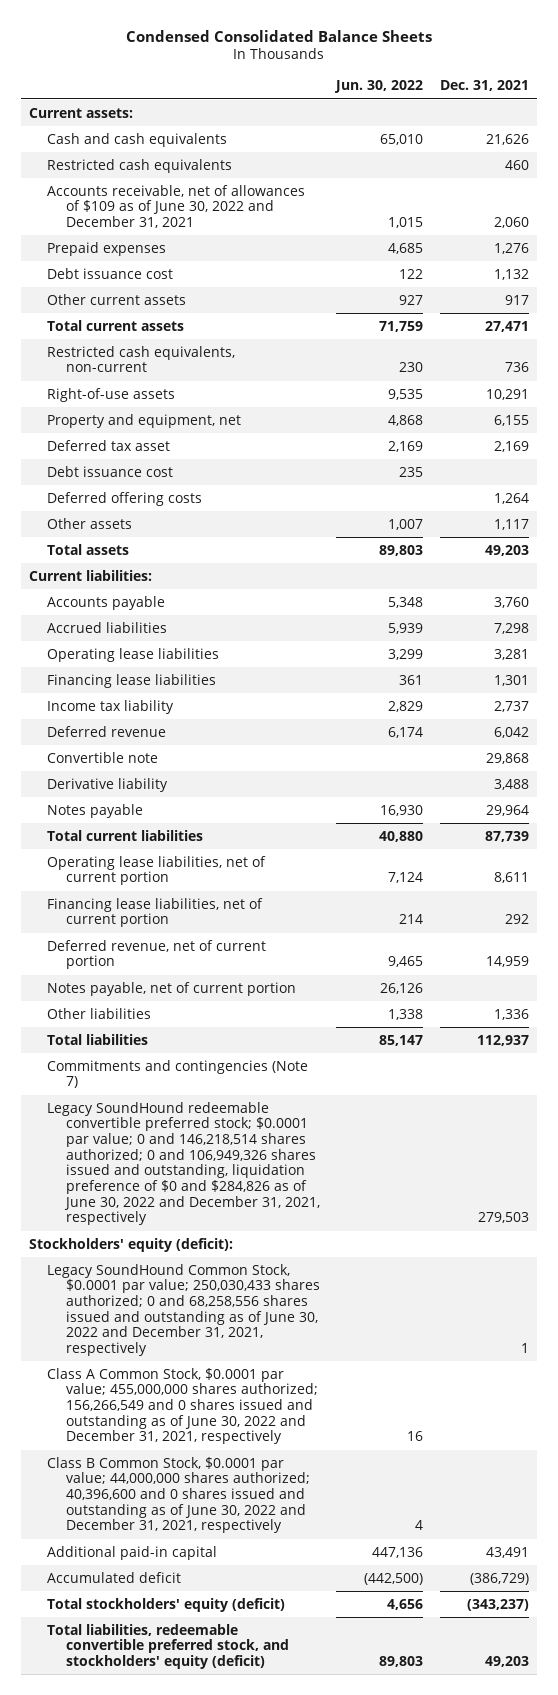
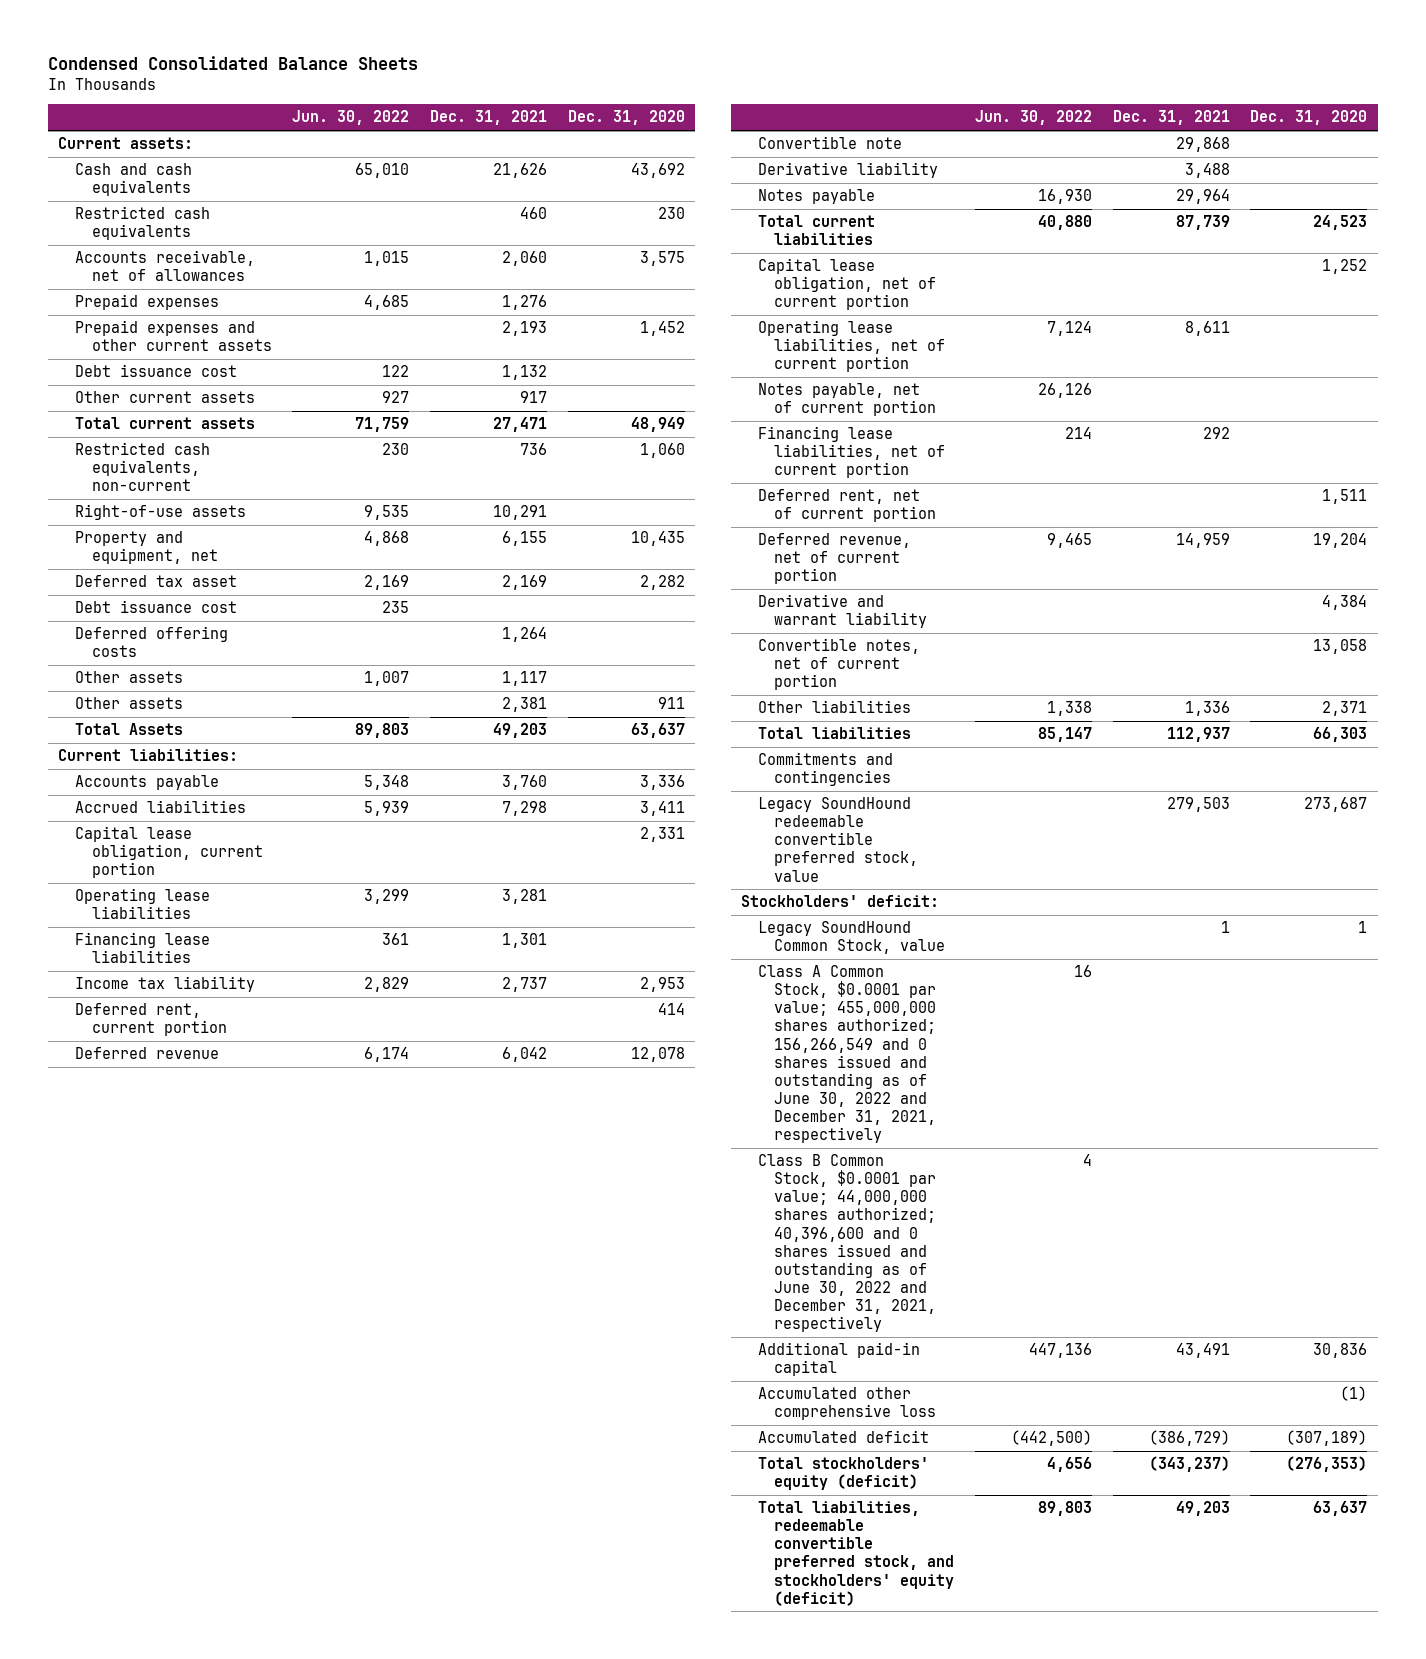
- | Jun. 30, 2022 | Dec. 31, 2021
+ | Jun. 30, 2022 | Dec. 31, 2021 | Dec. 31, 2020
- Accounts receivable, net of allowances of $109 as of June 30, 2022 and December 31, 2021 | 1,015 | 2,060
+ Accounts receivable, net of allowances | 1,015 | 2,060 | 3,575
+ Prepaid expenses and other current assets | | 2,193 | 1,452
- Total assets | 89,803 | 49,203
+ Other assets | | 2,381 | 911
+ Total Assets | 89,803 | 49,203 | 63,637
+ Capital lease obligation, current portion | | | 2,331
+ Deferred rent, current portion | | | 414
+ Capital lease obligation, net of current portion | | | 1,252
moved up: Notes payable, net of current portion | 26,126 | |
+ Deferred rent, net of current portion | | | 1,511
+ Derivative and warrant liability | | | 4,384
+ Convertible notes, net of current portion | | | 13,058
- Commitments and contingencies (Note 7)
- Legacy SoundHound redeemable convertible preferred stock; $0.0001 par value; 0 and 146,218,514 shares authorized; 0 and 106,949,326 shares issued and outstanding, liquidation preference of $0 and $284,826 as of June 30, 2022 and December 31, 2021, respectively | | 279,503
- Stockholders' equity (deficit):
- Legacy SoundHound Common Stock, $0.0001 par value; 250,030,433 shares authorized; 0 and 68,258,556 shares issued and outstanding as of June 30, 2022 and December 31, 2021, respectively | | 1
+ Commitments and contingencies
+ Legacy SoundHound redeemable convertible preferred stock, value | | 279,503 | 273,687
+ Stockholders' deficit:
+ Legacy SoundHound Common Stock, value | | 1 | 1
+ Accumulated other comprehensive loss | | | (1)

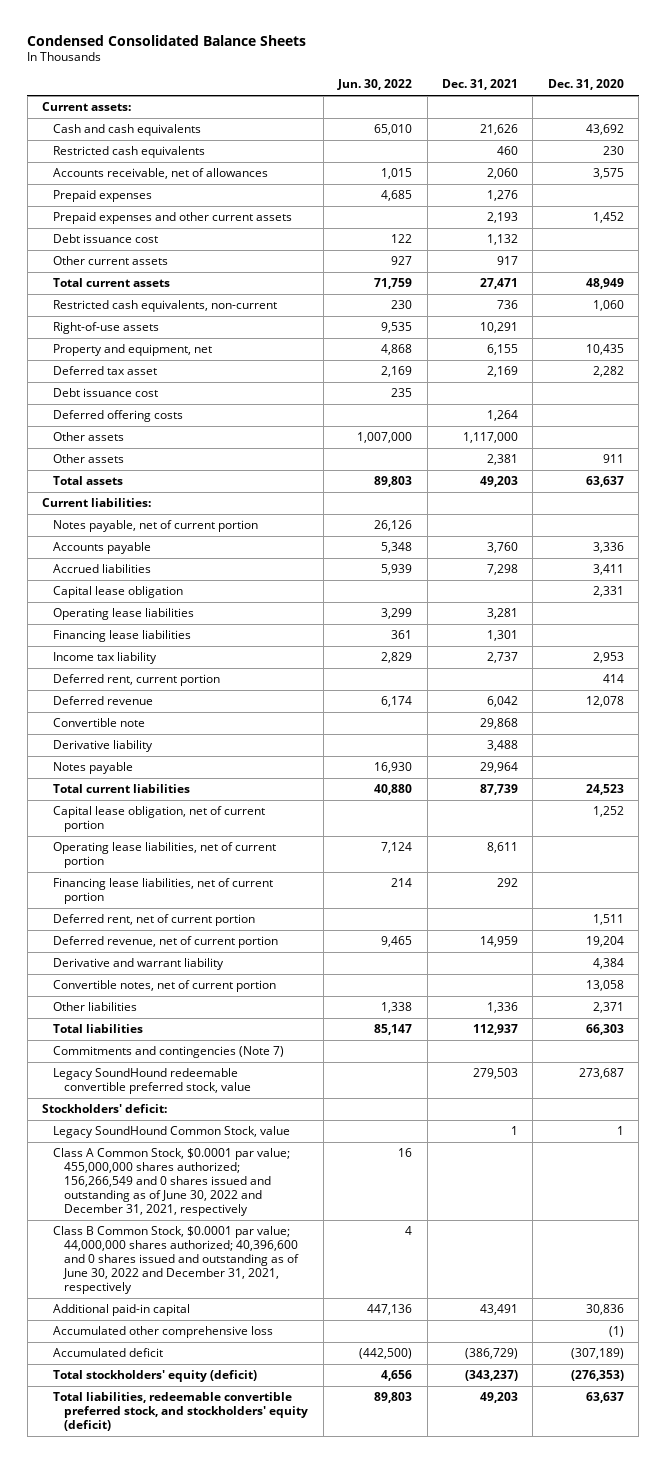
- Other assets | 1,007 | 1,117 |
+ Other assets | 1,007,000 | 1,117,000 |
- Total Assets | 89,803 | 49,203 | 63,637
+ Total assets | 89,803 | 49,203 | 63,637
moved up: Notes payable, net of current portion | 26,126 | |
- Capital lease obligation, current portion | | | 2,331
+ Capital lease obligation | | | 2,331
- Commitments and contingencies
+ Commitments and contingencies (Note 7)

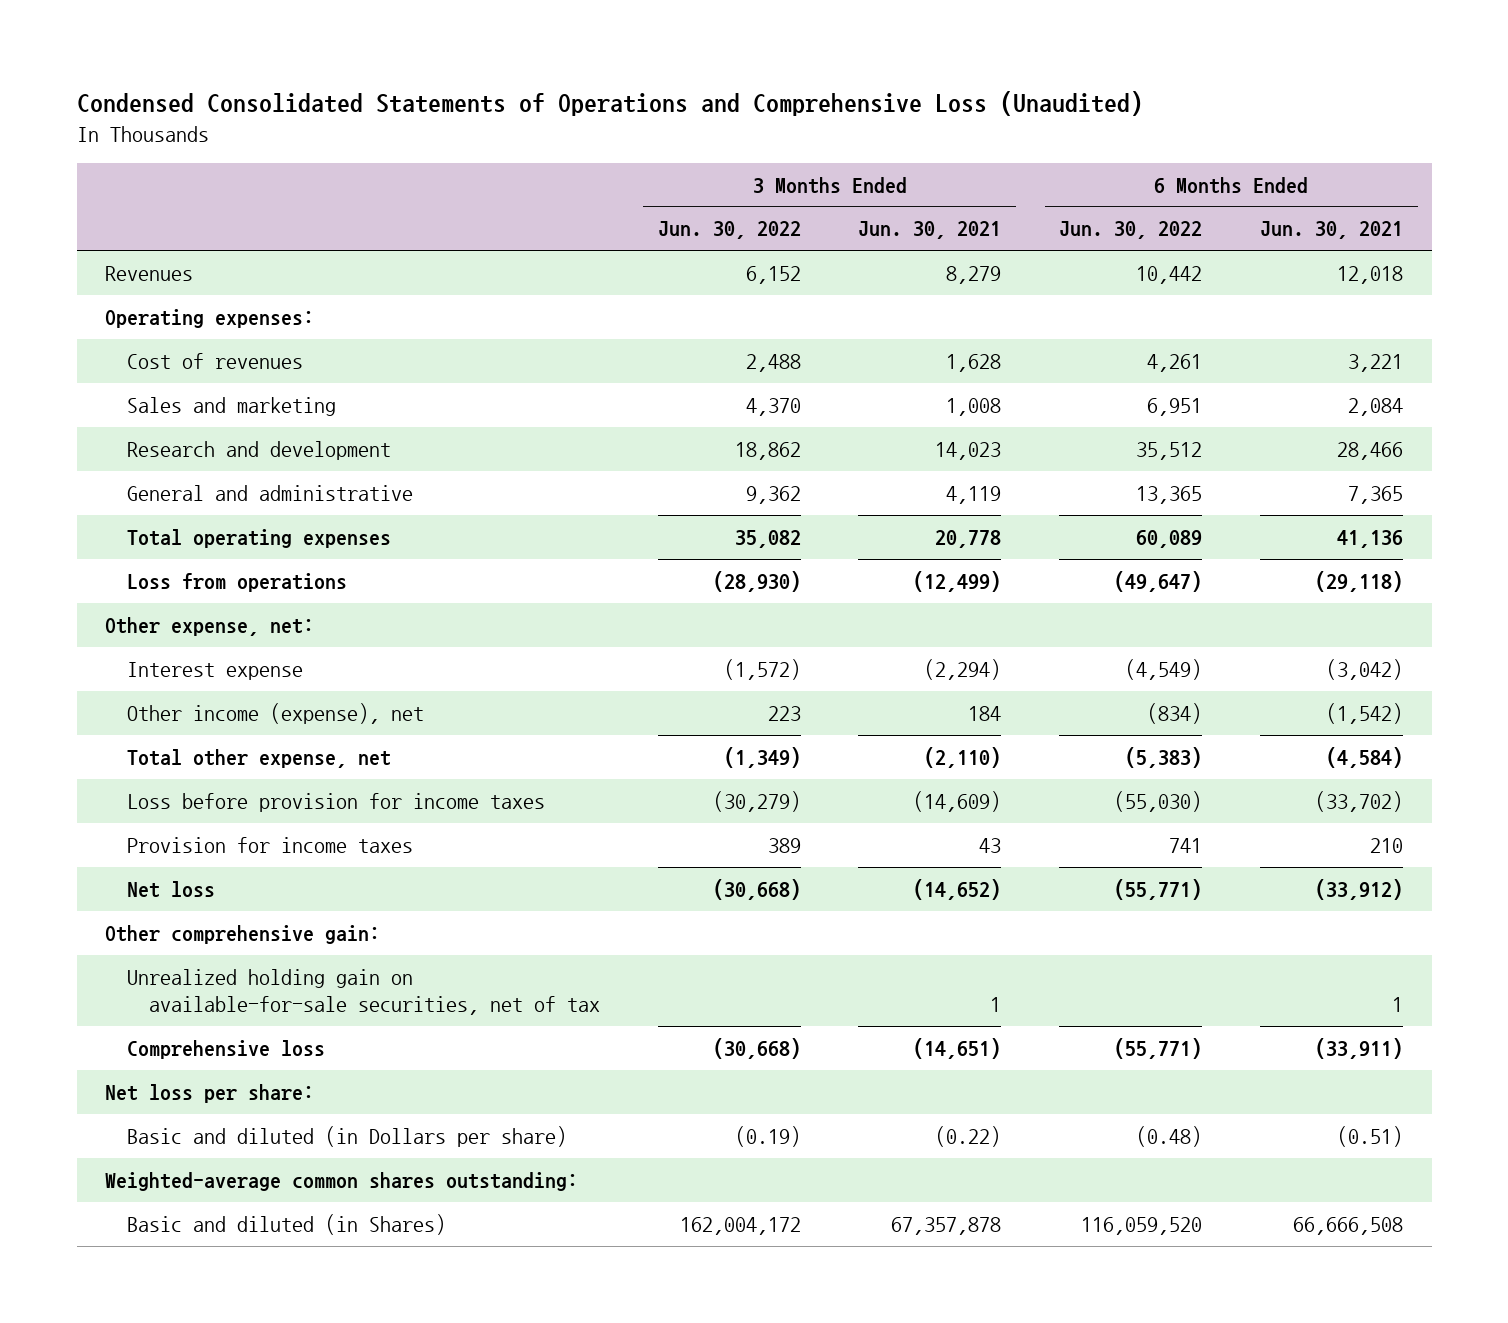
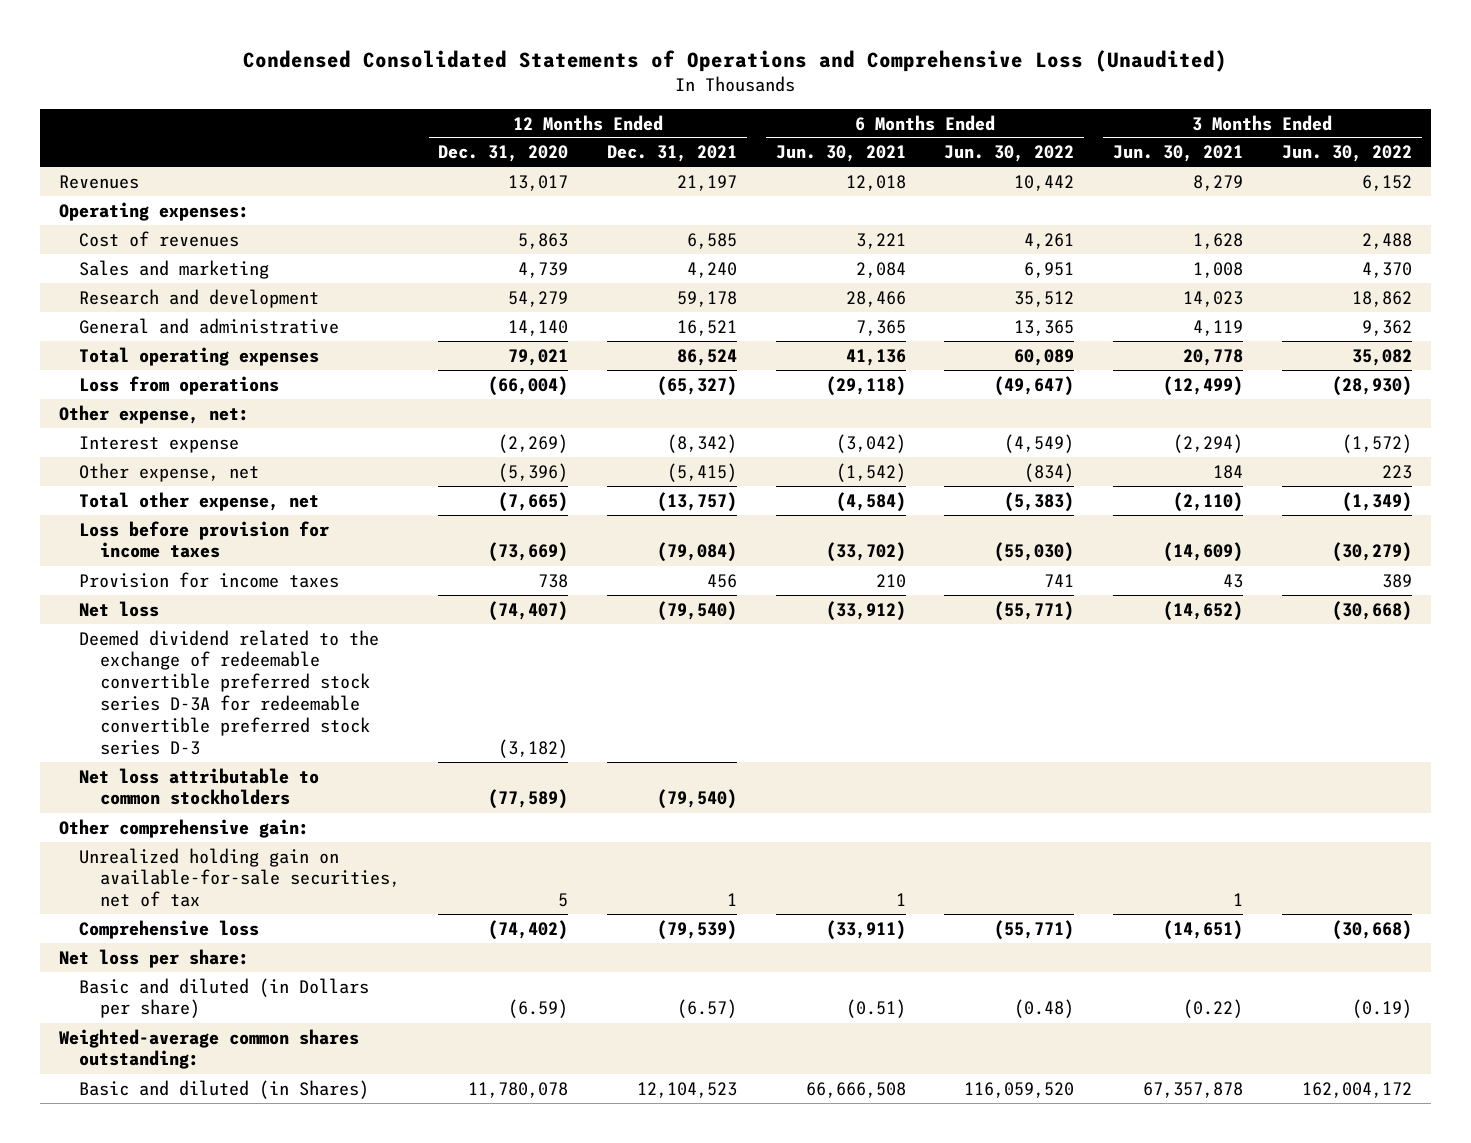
- | 3 Months Ended Jun. 30, 2022 | 3 Months Ended Jun. 30, 2021 | 6 Months Ended Jun. 30, 2022 | 6 Months Ended Jun. 30, 2021
+ | 12 Months Ended Dec. 31, 2020 | 12 Months Ended Dec. 31, 2021 | 6 Months Ended Jun. 30, 2021 | 6 Months Ended Jun. 30, 2022 | 3 Months Ended Jun. 30, 2021 | 3 Months Ended Jun. 30, 2022
- Other income (expense), net | 223 | 184 | (834) | (1,542)
+ Other expense, net | (5,396) | (5,415) | (1,542) | (834) | 184 | 223
+ Deemed dividend related to the exchange of redeemable convertible preferred stock series D-3A for redeemable convertible preferred stock series D-3 | (3,182) | | | | |
+ Net loss attributable to common stockholders | (77,589) | (79,540) | | | |

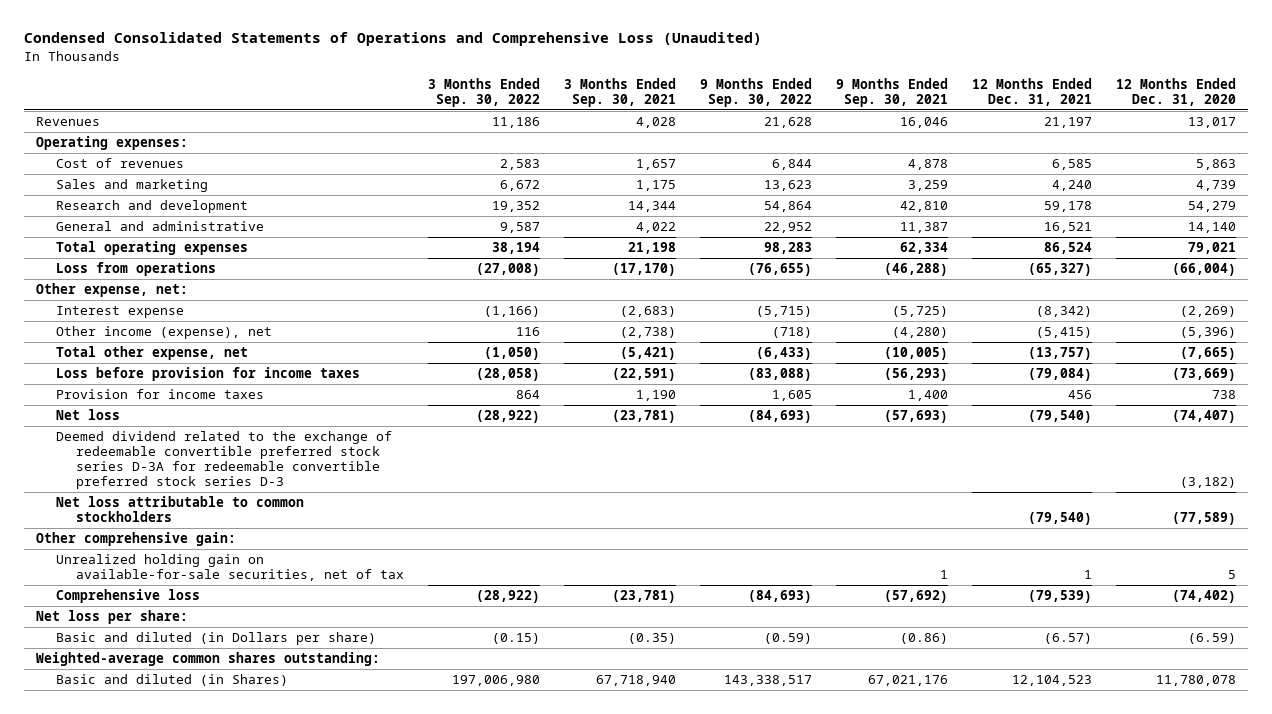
- | 12 Months Ended Dec. 31, 2020 | 12 Months Ended Dec. 31, 2021 | 6 Months Ended Jun. 30, 2021 | 6 Months Ended Jun. 30, 2022 | 3 Months Ended Jun. 30, 2021 | 3 Months Ended Jun. 30, 2022
+ | 3 Months Ended Sep. 30, 2022 | 3 Months Ended Sep. 30, 2021 | 9 Months Ended Sep. 30, 2022 | 9 Months Ended Sep. 30, 2021 | 12 Months Ended Dec. 31, 2021 | 12 Months Ended Dec. 31, 2020
- Other expense, net | (5,396) | (5,415) | (1,542) | (834) | 184 | 223
+ Other income (expense), net | 116 | (2,738) | (718) | (4,280) | (5,415) | (5,396)

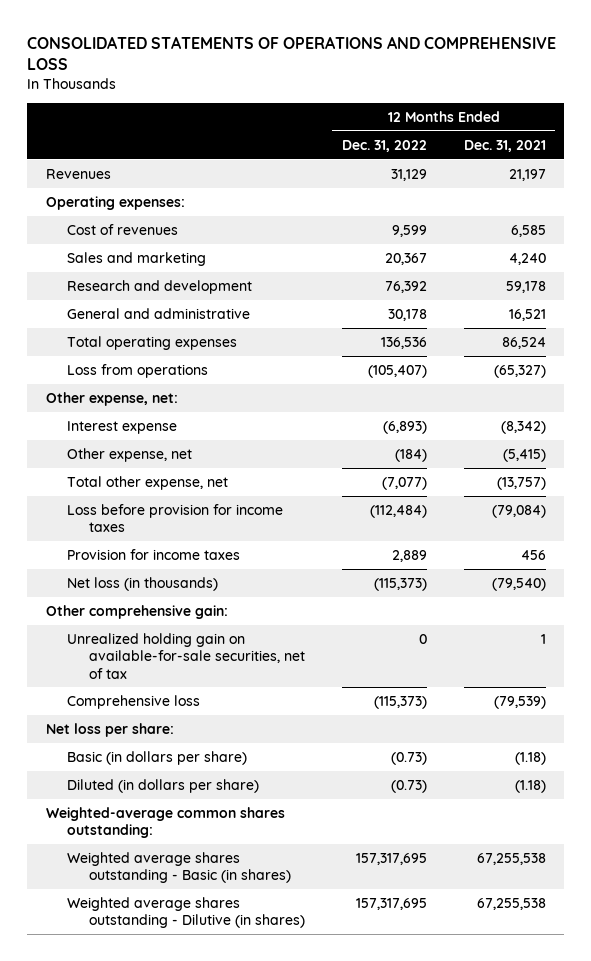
- Condensed Consolidated Statements of Operations and Comprehensive Loss (Unaudited)
+ CONSOLIDATED STATEMENTS OF OPERATIONS AND COMPREHENSIVE LOSS
- | 3 Months Ended Sep. 30, 2022 | 3 Months Ended Sep. 30, 2021 | 9 Months Ended Sep. 30, 2022 | 9 Months Ended Sep. 30, 2021 | 12 Months Ended Dec. 31, 2021 | 12 Months Ended Dec. 31, 2020
+ | 12 Months Ended Dec. 31, 2022 | 12 Months Ended Dec. 31, 2021
- Other income (expense), net | 116 | (2,738) | (718) | (4,280) | (5,415) | (5,396)
+ Other expense, net | (184) | (5,415)
- Net loss | (28,922) | (23,781) | (84,693) | (57,693) | (79,540) | (74,407)
- Deemed dividend related to the exchange of redeemable convertible preferred stock series D-3A for redeemable convertible preferred stock series D-3 | | | | | | (3,182)
- Net loss attributable to common stockholders | | | | | (79,540) | (77,589)
+ Net loss (in thousands) | (115,373) | (79,540)
- Basic and diluted (in Dollars per share) | (0.15) | (0.35) | (0.59) | (0.86) | (6.57) | (6.59)
+ Basic (in dollars per share) | (0.73) | (1.18)
+ Diluted (in dollars per share) | (0.73) | (1.18)
- Basic and diluted (in Shares) | 197,006,980 | 67,718,940 | 143,338,517 | 67,021,176 | 12,104,523 | 11,780,078
+ Weighted average shares outstanding - Basic (in shares) | 157,317,695 | 67,255,538
+ Weighted average shares outstanding - Dilutive (in shares) | 157,317,695 | 67,255,538

